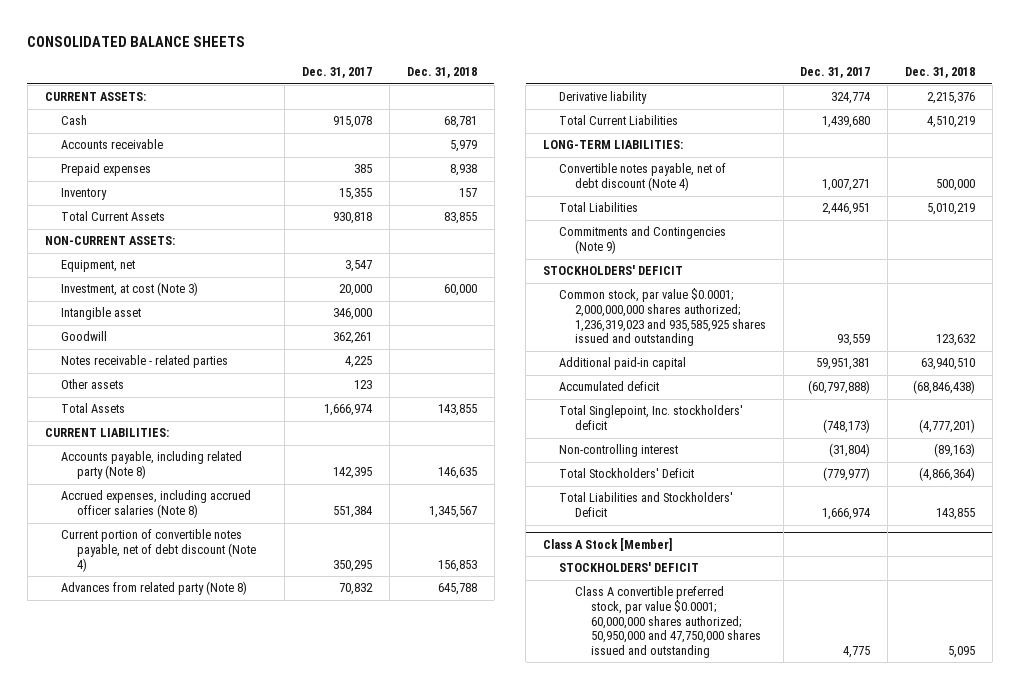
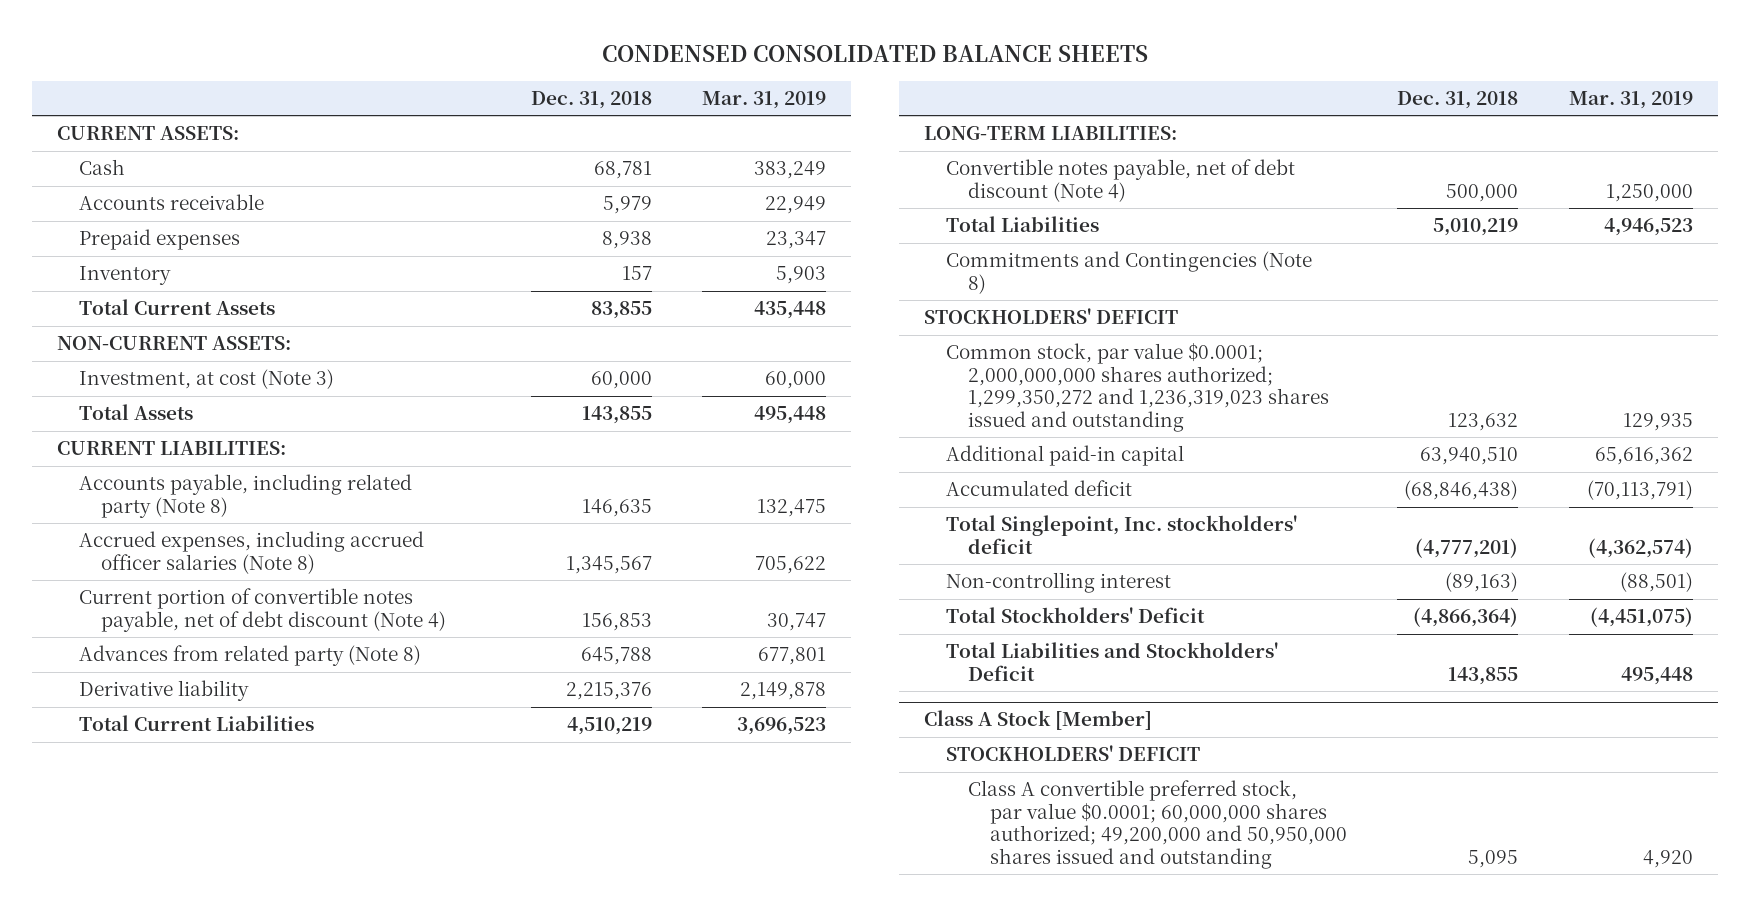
- CONSOLIDATED BALANCE SHEETS
+ CONDENSED CONSOLIDATED BALANCE SHEETS
- | Dec. 31, 2017 | Dec. 31, 2018
+ | Dec. 31, 2018 | Mar. 31, 2019
- Equipment, net | 3,547 |
- Intangible asset | 346,000 |
- Goodwill | 362,261 |
- Notes receivable - related parties | 4,225 |
- Other assets | 123 |
- Commitments and Contingencies (Note 9)
+ Commitments and Contingencies (Note 8)
- Common stock, par value $0.0001; 2,000,000,000 shares authorized; 1,236,319,023 and 935,585,925 shares issued and outstanding | 93,559 | 123,632
+ Common stock, par value $0.0001; 2,000,000,000 shares authorized; 1,299,350,272 and 1,236,319,023 shares issued and outstanding | 123,632 | 129,935
@ Class A Stock [Member]
- Class A convertible preferred stock, par value $0.0001; 60,000,000 shares authorized; 50,950,000 and 47,750,000 shares issued and outstanding | 4,775 | 5,095
+ Class A convertible preferred stock, par value $0.0001; 60,000,000 shares authorized; 49,200,000 and 50,950,000 shares issued and outstanding | 5,095 | 4,920

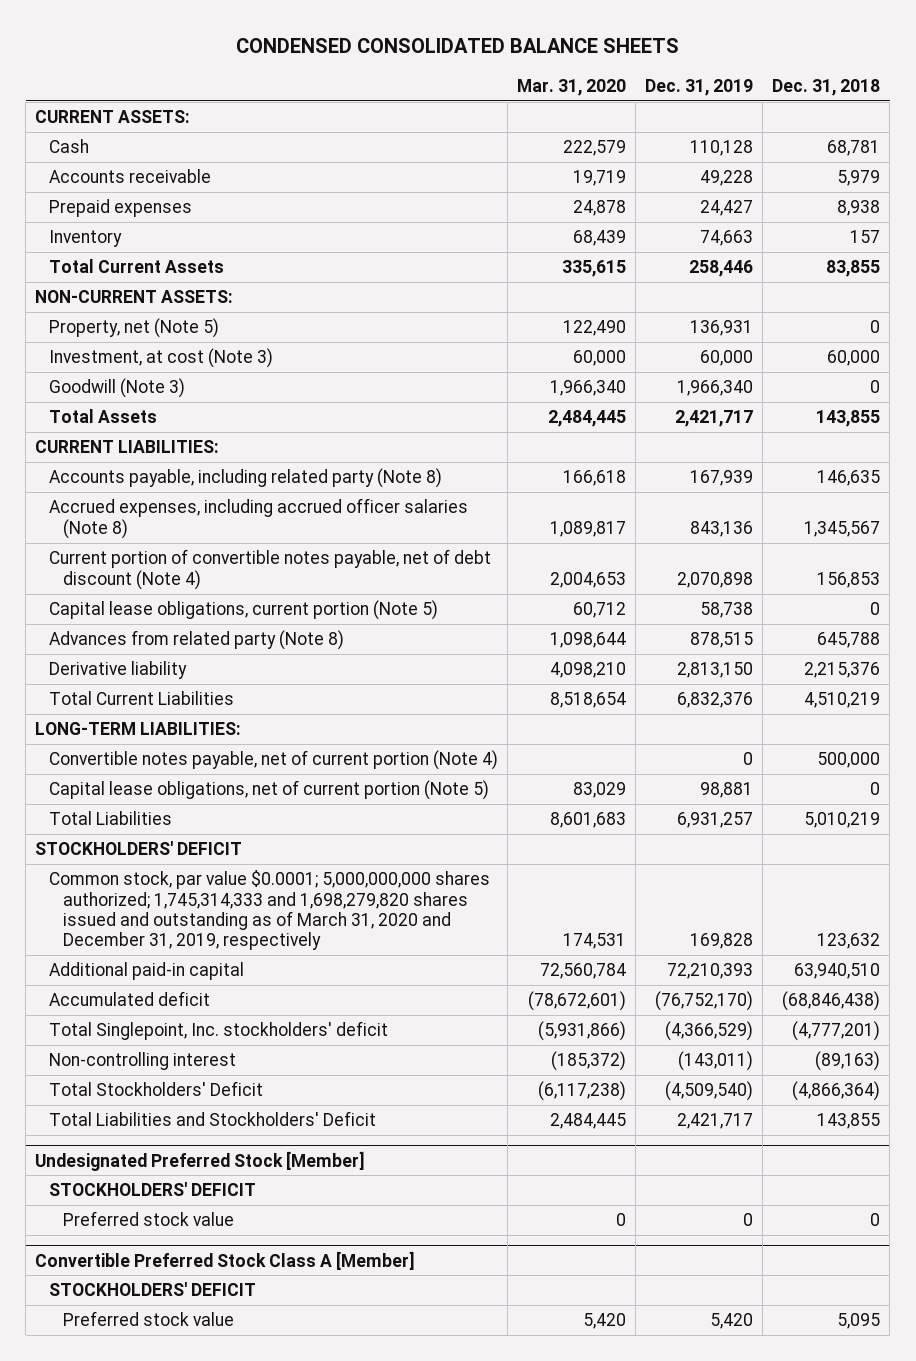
- | Dec. 31, 2018 | Mar. 31, 2019
+ | Mar. 31, 2020 | Dec. 31, 2019 | Dec. 31, 2018
+ Property, net (Note 5) | 122,490 | 136,931 | 0
+ Goodwill (Note 3) | 1,966,340 | 1,966,340 | 0
+ Capital lease obligations, current portion (Note 5) | 60,712 | 58,738 | 0
- Convertible notes payable, net of debt discount (Note 4) | 500,000 | 1,250,000
+ Convertible notes payable, net of current portion (Note 4) | | 0 | 500,000
+ Capital lease obligations, net of current portion (Note 5) | 83,029 | 98,881 | 0
- Commitments and Contingencies (Note 8)
- Common stock, par value $0.0001; 2,000,000,000 shares authorized; 1,299,350,272 and 1,236,319,023 shares issued and outstanding | 123,632 | 129,935
+ Common stock, par value $0.0001; 5,000,000,000 shares authorized; 1,745,314,333 and 1,698,279,820 shares issued and outstanding as of March 31, 2020 and December 31, 2019, respectively | 174,531 | 169,828 | 123,632
- Class A Stock [Member]
+ Undesignated Preferred Stock [Member]
- Class A convertible preferred stock, par value $0.0001; 60,000,000 shares authorized; 49,200,000 and 50,950,000 shares issued and outstanding | 5,095 | 4,920
+ Preferred stock value | 0 | 0 | 0
+ Convertible Preferred Stock Class A [Member]
+ STOCKHOLDERS' DEFICIT
+ Preferred stock value | 5,420 | 5,420 | 5,095

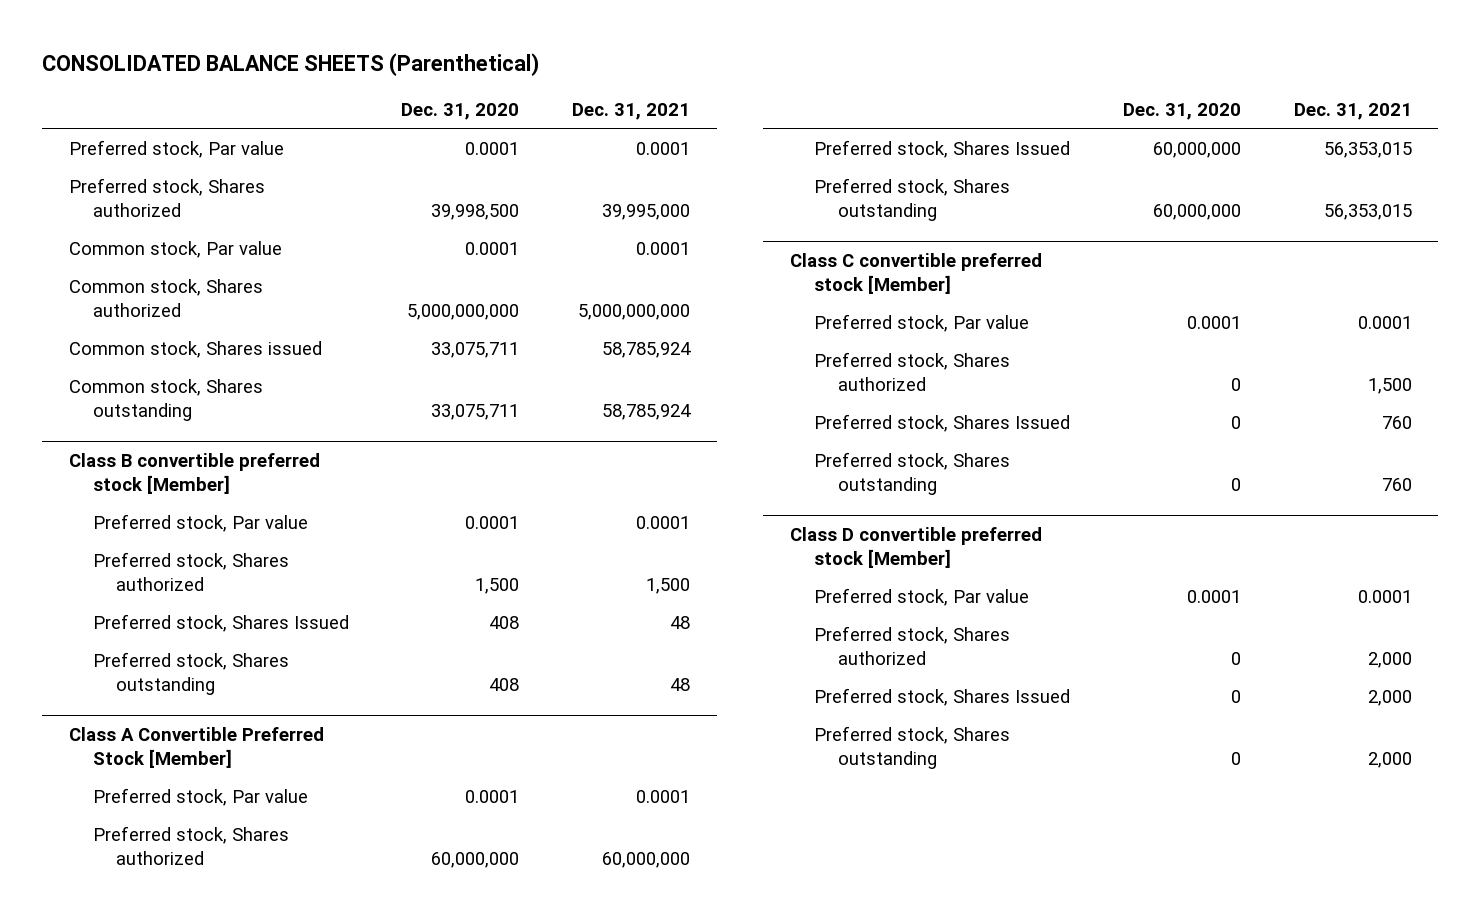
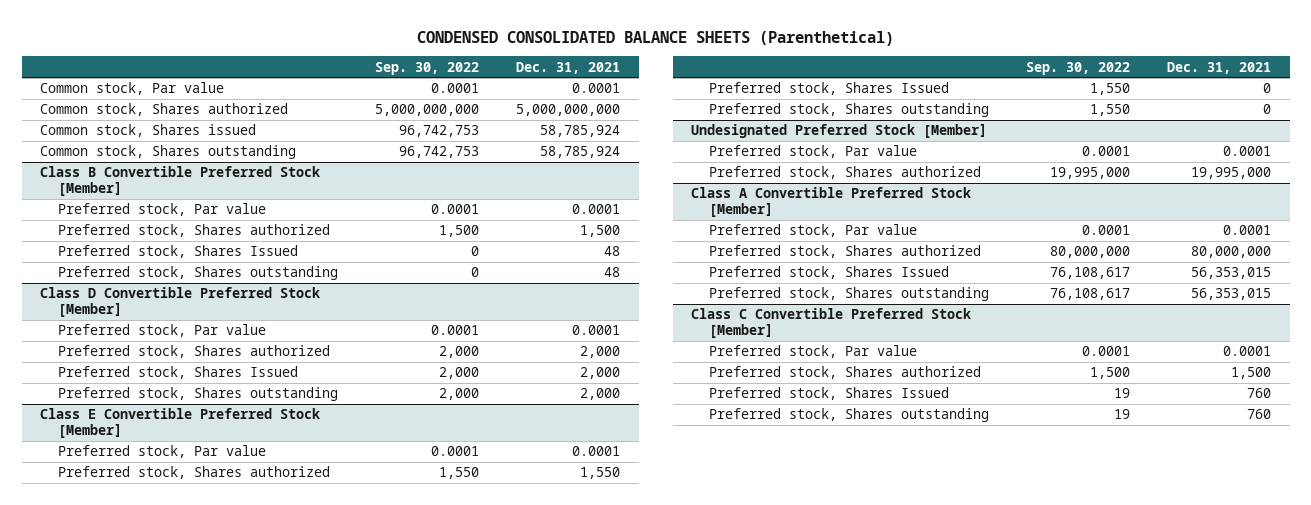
- CONSOLIDATED BALANCE SHEETS (Parenthetical)
+ CONDENSED CONSOLIDATED BALANCE SHEETS (Parenthetical)
- | Dec. 31, 2020 | Dec. 31, 2021
+ | Sep. 30, 2022 | Dec. 31, 2021
- Preferred stock, Par value | 0.0001 | 0.0001
- Preferred stock, Shares authorized | 39,998,500 | 39,995,000
- Class B convertible preferred stock [Member]
+ Class B Convertible Preferred Stock [Member]
+ Class D Convertible Preferred Stock [Member]
+ Preferred stock, Par value | 0.0001 | 0.0001
+ Preferred stock, Shares authorized | 2,000 | 2,000
+ Preferred stock, Shares Issued | 2,000 | 2,000
+ Preferred stock, Shares outstanding | 2,000 | 2,000
+ Class E Convertible Preferred Stock [Member]
+ Preferred stock, Par value | 0.0001 | 0.0001
+ Preferred stock, Shares authorized | 1,550 | 1,550
+ Preferred stock, Shares Issued | 1,550 | 0
+ Preferred stock, Shares outstanding | 1,550 | 0
+ Undesignated Preferred Stock [Member]
+ Preferred stock, Par value | 0.0001 | 0.0001
+ Preferred stock, Shares authorized | 19,995,000 | 19,995,000
@ Class A Convertible Preferred Stock [Member]
- Preferred stock, Shares authorized | 60,000,000 | 60,000,000
+ Preferred stock, Shares authorized | 80,000,000 | 80,000,000
- Class C convertible preferred stock [Member]
+ Class C Convertible Preferred Stock [Member]
- Class D convertible preferred stock [Member]
- Preferred stock, Par value | 0.0001 | 0.0001
- Preferred stock, Shares authorized | 0 | 2,000
- Preferred stock, Shares Issued | 0 | 2,000
- Preferred stock, Shares outstanding | 0 | 2,000

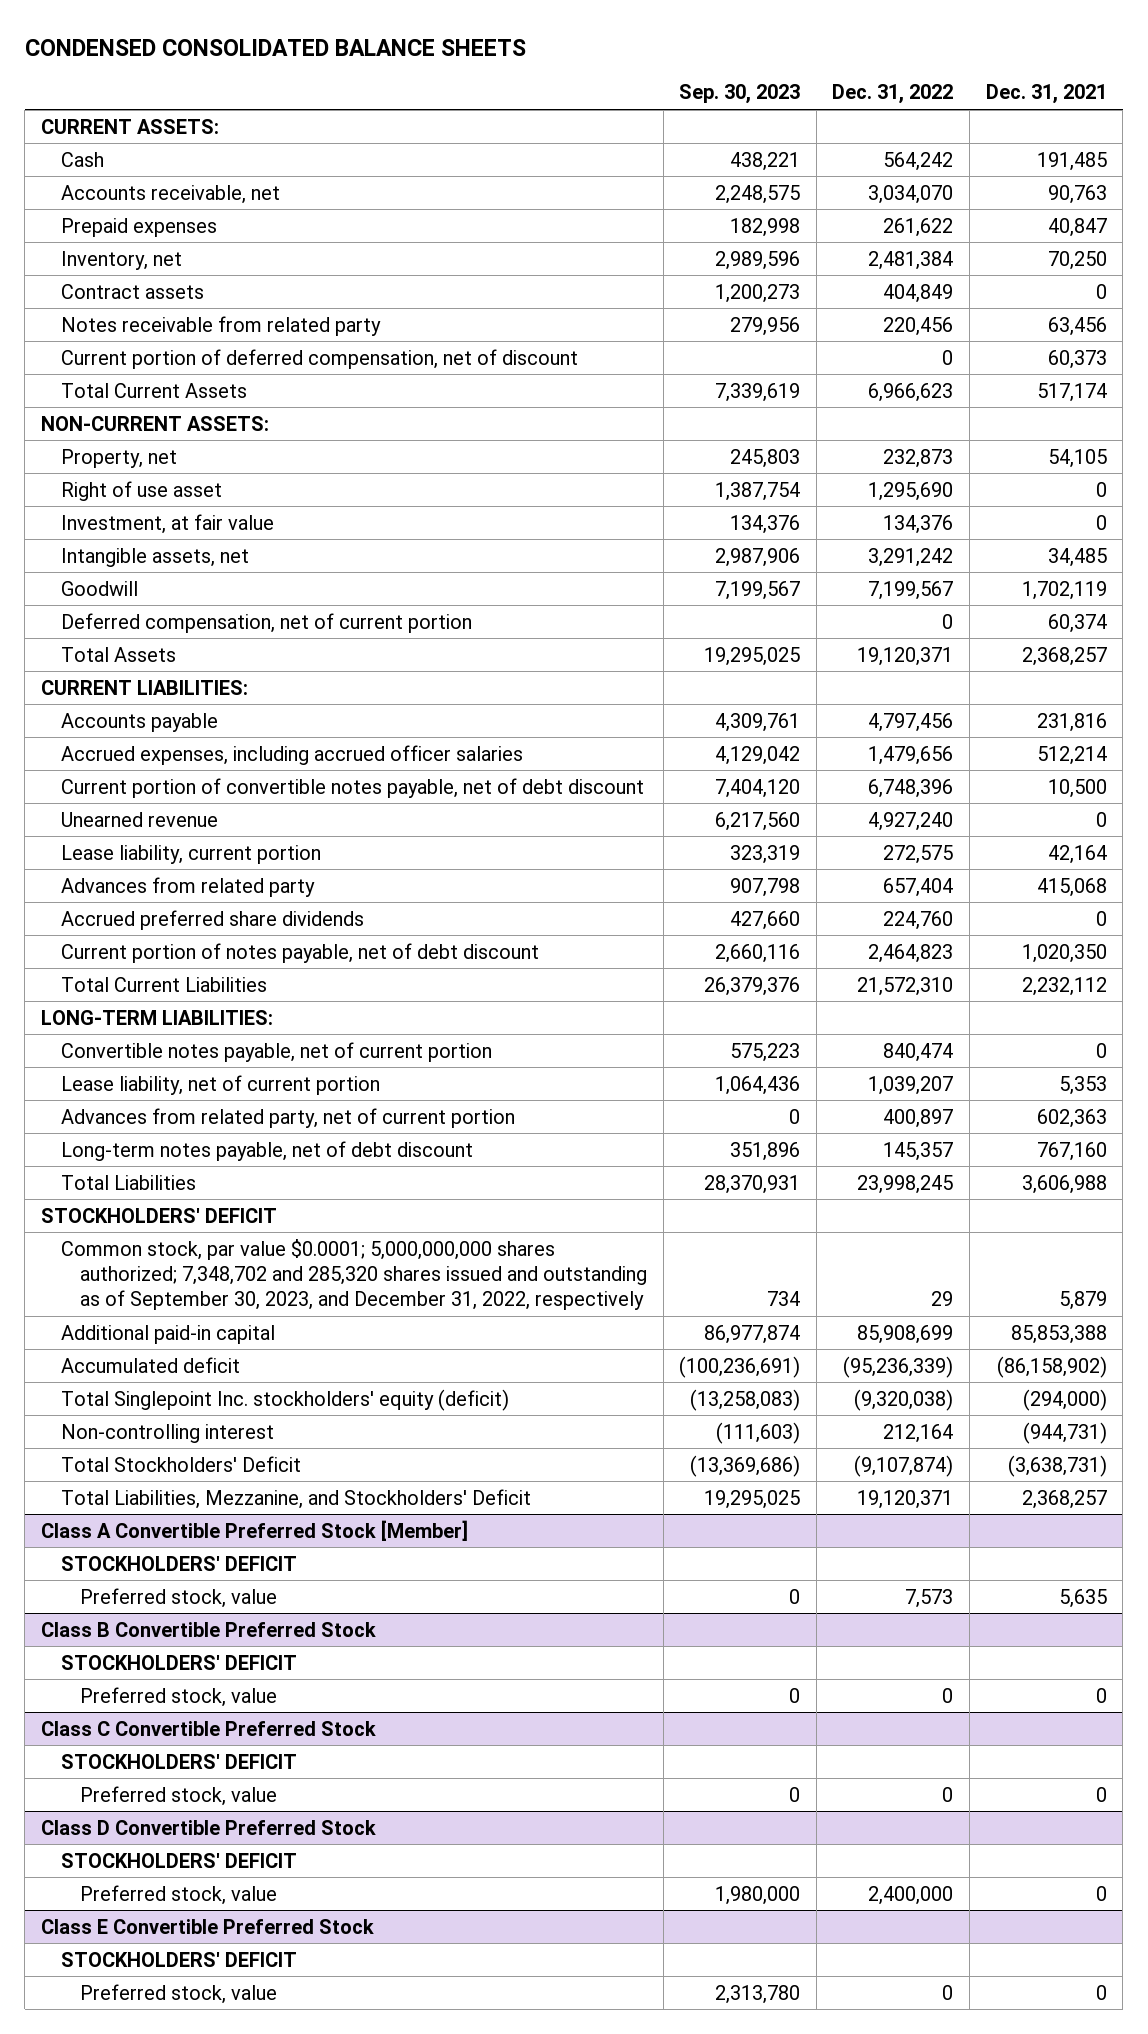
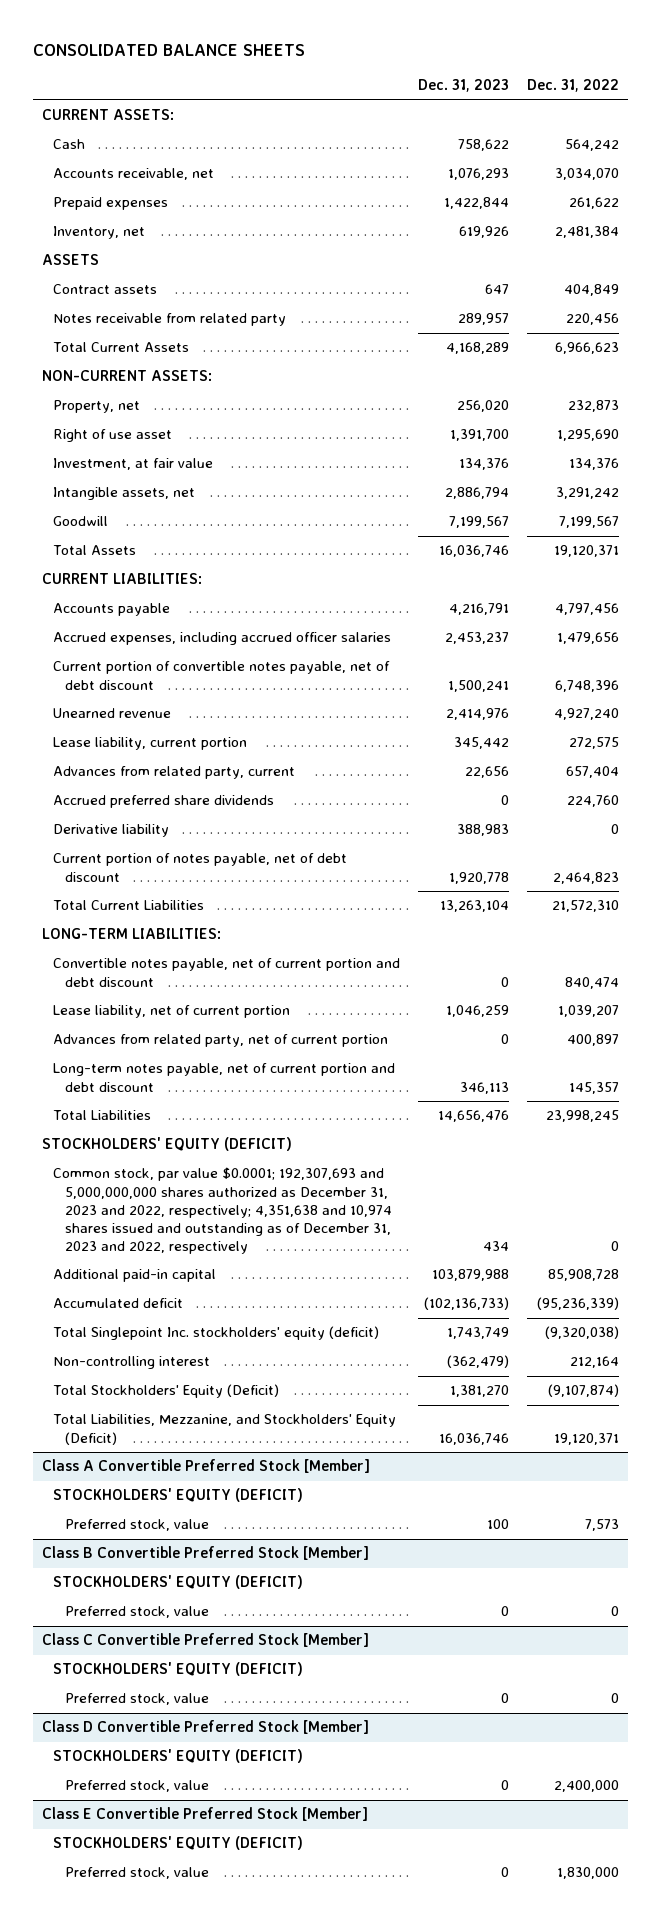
- CONDENSED CONSOLIDATED BALANCE SHEETS
+ CONSOLIDATED BALANCE SHEETS
- | Sep. 30, 2023 | Dec. 31, 2022 | Dec. 31, 2021
+ | Dec. 31, 2023 | Dec. 31, 2022
+ ASSETS
- Current portion of deferred compensation, net of discount | | 0 | 60,373
- Deferred compensation, net of current portion | | 0 | 60,374
- Advances from related party | 907,798 | 657,404 | 415,068
+ Advances from related party, current | 22,656 | 657,404
+ Derivative liability | 388,983 | 0
- Convertible notes payable, net of current portion | 575,223 | 840,474 | 0
+ Convertible notes payable, net of current portion and debt discount | 0 | 840,474
- Long-term notes payable, net of debt discount | 351,896 | 145,357 | 767,160
+ Long-term notes payable, net of current portion and debt discount | 346,113 | 145,357
- STOCKHOLDERS' DEFICIT
- Common stock, par value $0.0001; 5,000,000,000 shares authorized; 7,348,702 and 285,320 shares issued and outstanding as of September 30, 2023, and December 31, 2022, respectively | 734 | 29 | 5,879
- Additional paid-in capital | 86,977,874 | 85,908,699 | 85,853,388
+ STOCKHOLDERS' EQUITY (DEFICIT)
+ Common stock, par value $0.0001; 192,307,693 and 5,000,000,000 shares authorized as December 31, 2023 and 2022, respectively; 4,351,638 and 10,974 shares issued and outstanding as of December 31, 2023 and 2022, respectively | 434 | 0
+ Additional paid-in capital | 103,879,988 | 85,908,728
- Total Stockholders' Deficit | (13,369,686) | (9,107,874) | (3,638,731)
- Total Liabilities, Mezzanine, and Stockholders' Deficit | 19,295,025 | 19,120,371 | 2,368,257
+ Total Stockholders' Equity (Deficit) | 1,381,270 | (9,107,874)
+ Total Liabilities, Mezzanine, and Stockholders' Equity (Deficit) | 16,036,746 | 19,120,371
@ Class A Convertible Preferred Stock [Member]
- STOCKHOLDERS' DEFICIT
+ STOCKHOLDERS' EQUITY (DEFICIT)
- Class B Convertible Preferred Stock
- STOCKHOLDERS' DEFICIT
+ Class B Convertible Preferred Stock [Member]
+ STOCKHOLDERS' EQUITY (DEFICIT)
- Class C Convertible Preferred Stock
- STOCKHOLDERS' DEFICIT
+ Class C Convertible Preferred Stock [Member]
+ STOCKHOLDERS' EQUITY (DEFICIT)
- Class D Convertible Preferred Stock
- STOCKHOLDERS' DEFICIT
+ Class D Convertible Preferred Stock [Member]
+ STOCKHOLDERS' EQUITY (DEFICIT)
- Class E Convertible Preferred Stock
- STOCKHOLDERS' DEFICIT
- Preferred stock, value | 2,313,780 | 0 | 0
+ Class E Convertible Preferred Stock [Member]
+ STOCKHOLDERS' EQUITY (DEFICIT)
+ Preferred stock, value | 0 | 1,830,000

